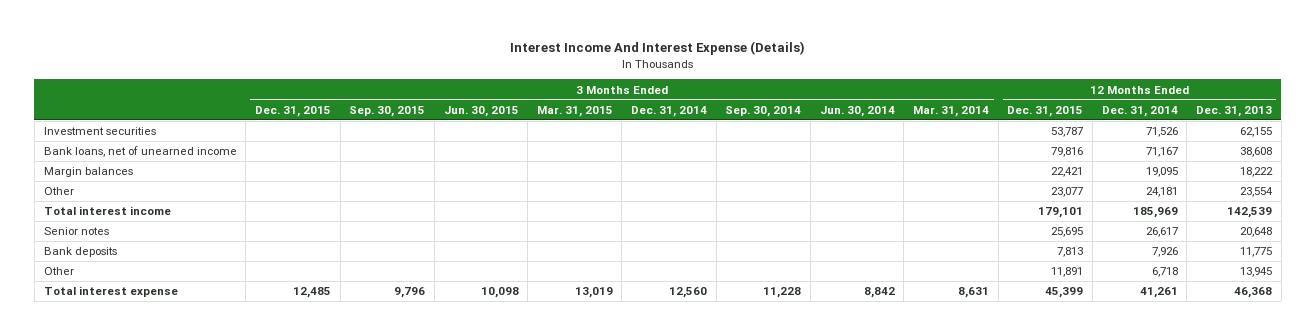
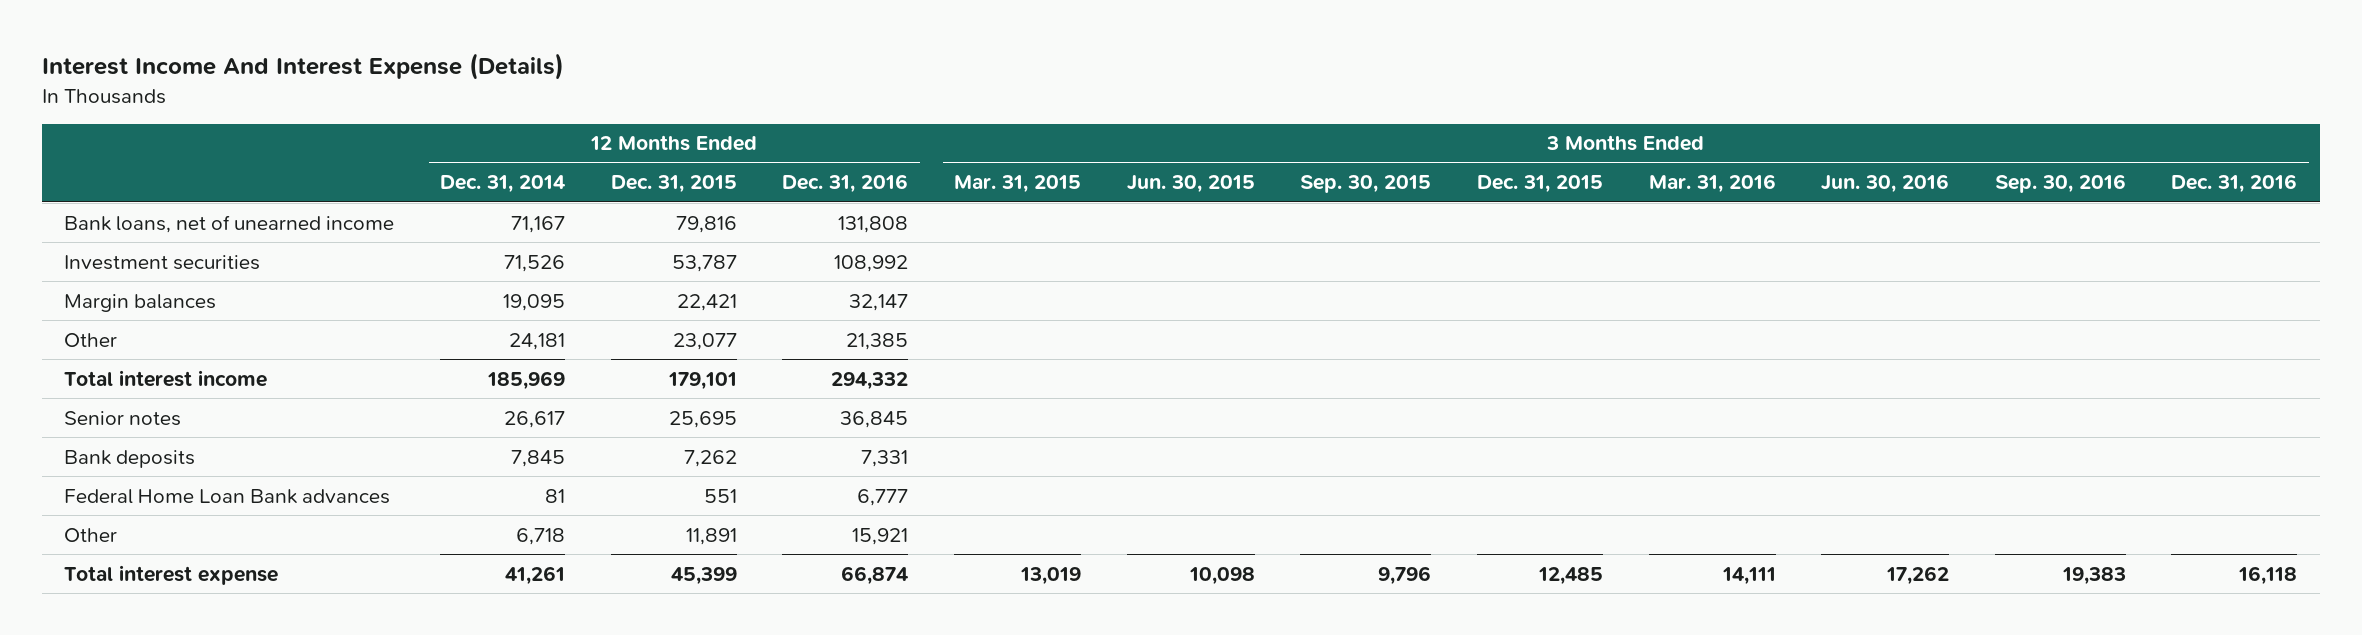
- | 3 Months Ended Dec. 31, 2015 | 3 Months Ended Sep. 30, 2015 | 3 Months Ended Jun. 30, 2015 | 3 Months Ended Mar. 31, 2015 | 3 Months Ended Dec. 31, 2014 | 3 Months Ended Sep. 30, 2014 | 3 Months Ended Jun. 30, 2014 | 3 Months Ended Mar. 31, 2014 | 12 Months Ended Dec. 31, 2015 | 12 Months Ended Dec. 31, 2014 | 12 Months Ended Dec. 31, 2013
+ | 12 Months Ended Dec. 31, 2014 | 12 Months Ended Dec. 31, 2015 | 12 Months Ended Dec. 31, 2016 | 3 Months Ended Mar. 31, 2015 | 3 Months Ended Jun. 30, 2015 | 3 Months Ended Sep. 30, 2015 | 3 Months Ended Dec. 31, 2015 | 3 Months Ended Mar. 31, 2016 | 3 Months Ended Jun. 30, 2016 | 3 Months Ended Sep. 30, 2016 | 3 Months Ended Dec. 31, 2016
moved down: Investment securities | 71,526 | 53,787 | 108,992 | | | | | | | |
- Bank deposits | | | | | | | | | 7,813 | 7,926 | 11,775
+ Bank deposits | 7,845 | 7,262 | 7,331 | | | | | | | |
+ Federal Home Loan Bank advances | 81 | 551 | 6,777 | | | | | | | |

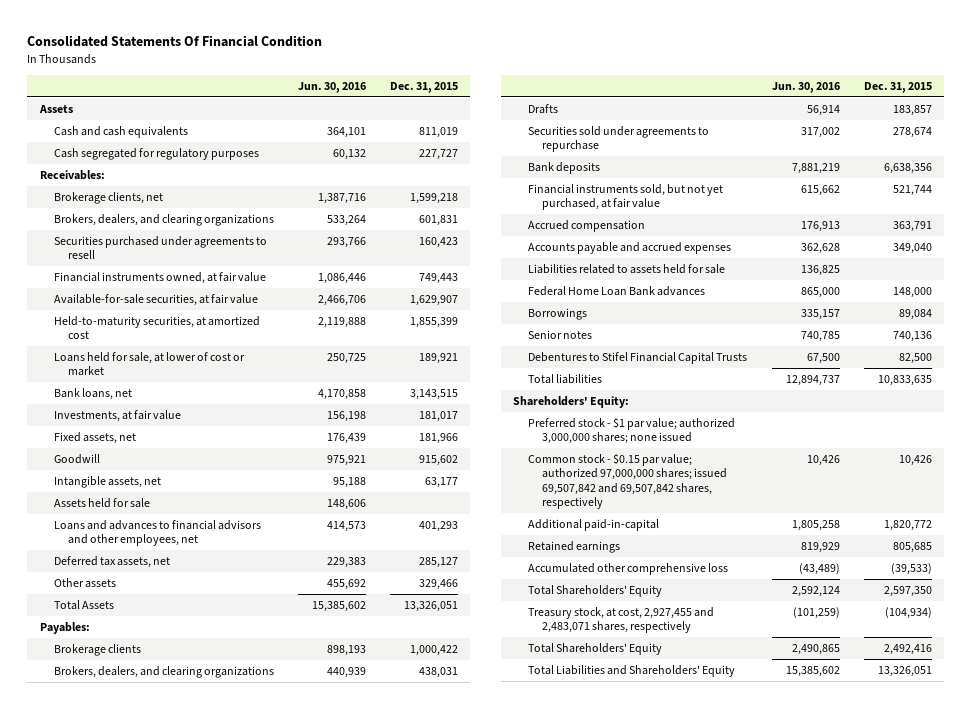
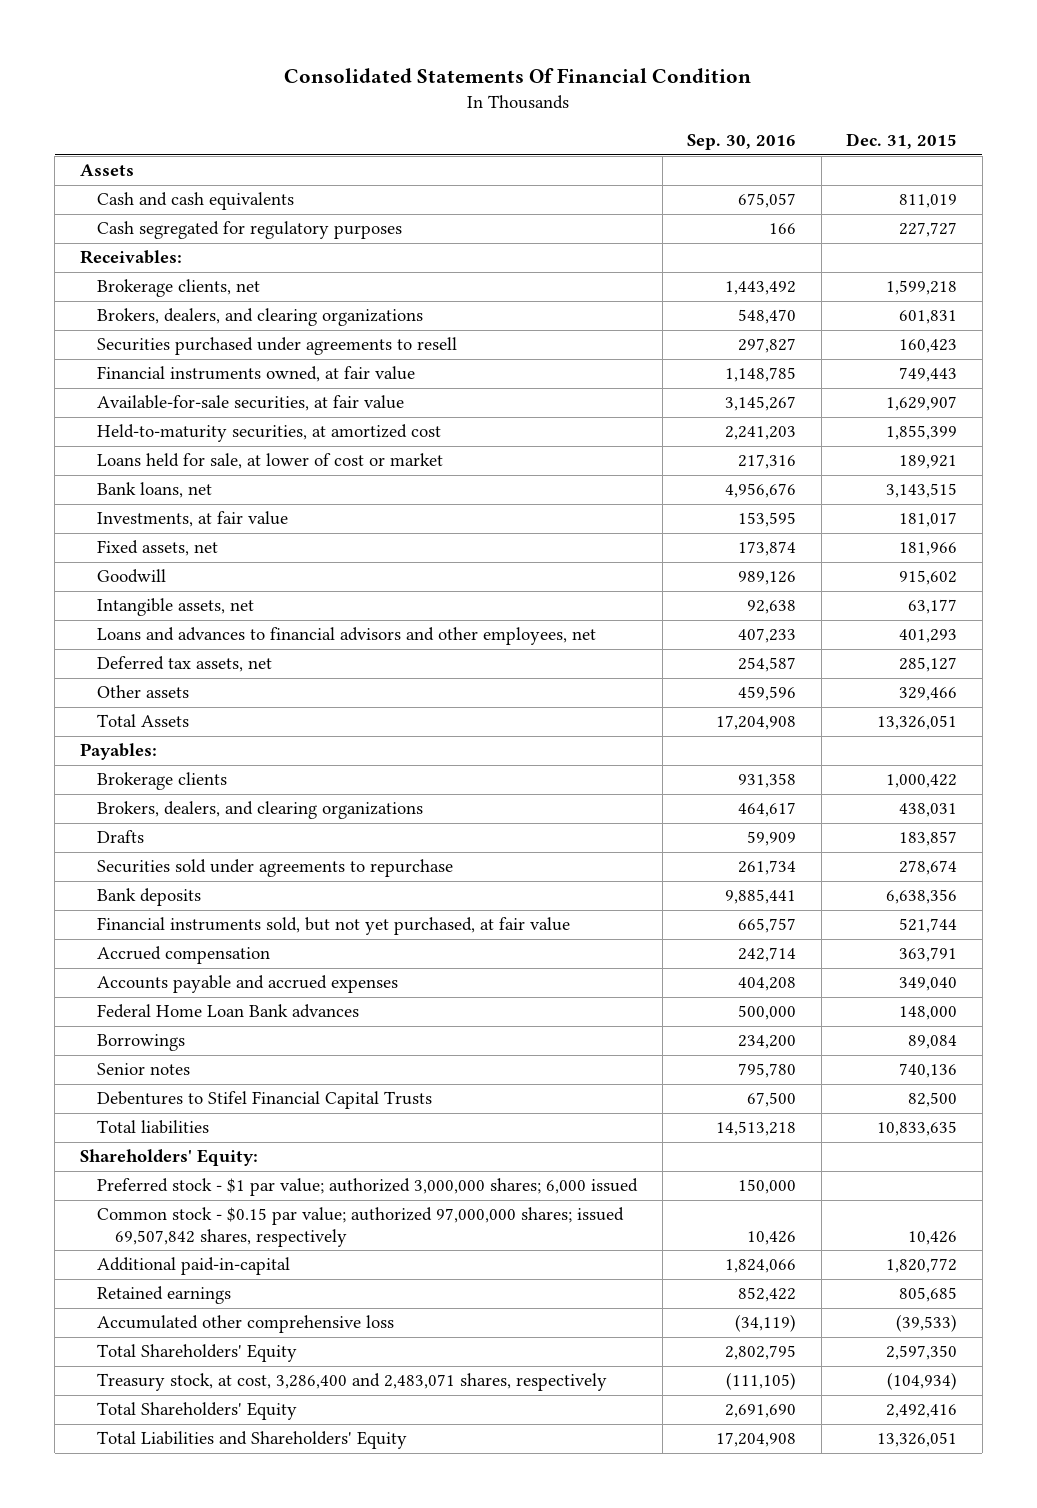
- | Jun. 30, 2016 | Dec. 31, 2015
+ | Sep. 30, 2016 | Dec. 31, 2015
- Assets held for sale | 148,606 |
- Liabilities related to assets held for sale | 136,825 |
- Preferred stock - $1 par value; authorized 3,000,000 shares; none issued
- Common stock - $0.15 par value; authorized 97,000,000 shares; issued 69,507,842 and 69,507,842 shares, respectively | 10,426 | 10,426
+ Preferred stock - $1 par value; authorized 3,000,000 shares; 6,000 issued | 150,000 |
+ Common stock - $0.15 par value; authorized 97,000,000 shares; issued 69,507,842 shares, respectively | 10,426 | 10,426
- Treasury stock, at cost, 2,927,455 and 2,483,071 shares, respectively | (101,259) | (104,934)
+ Treasury stock, at cost, 3,286,400 and 2,483,071 shares, respectively | (111,105) | (104,934)

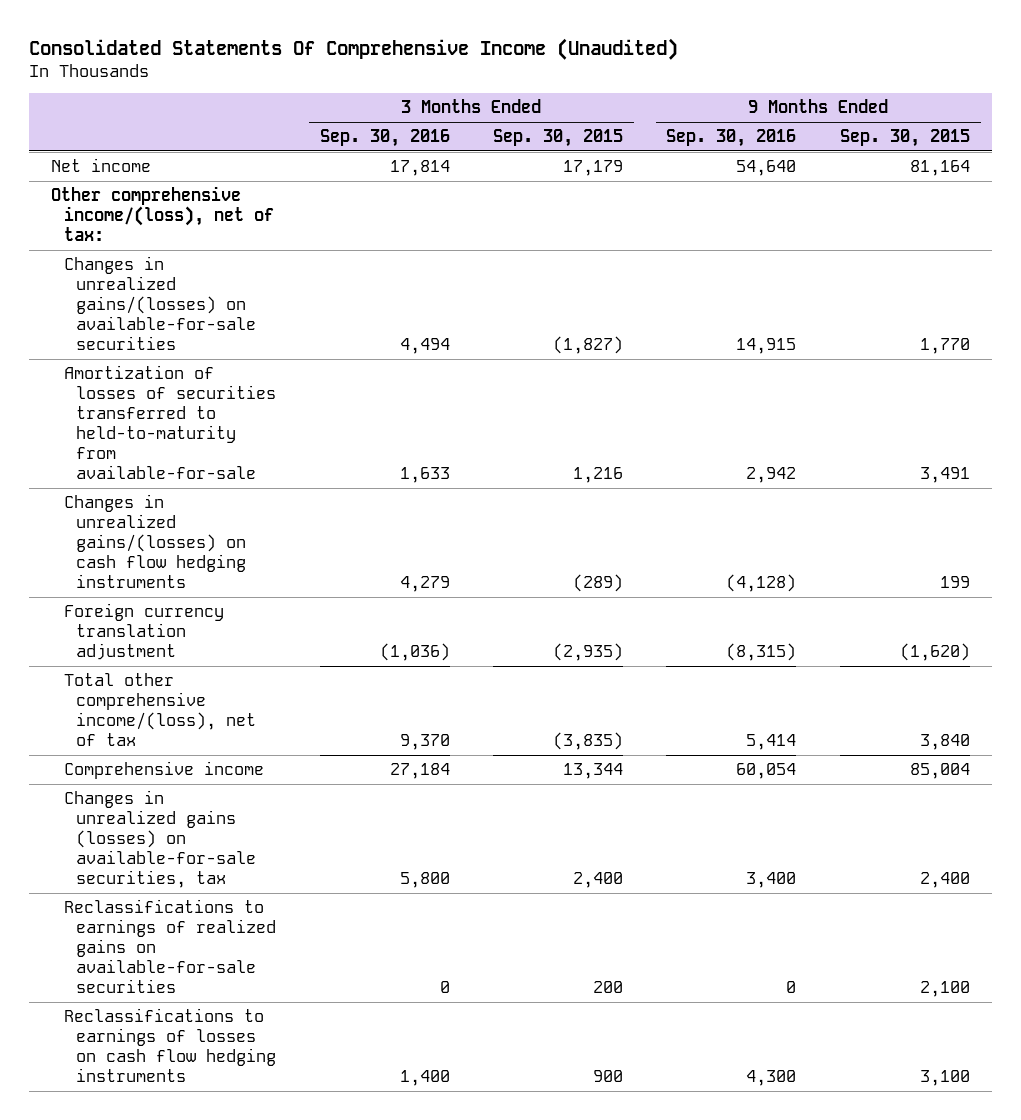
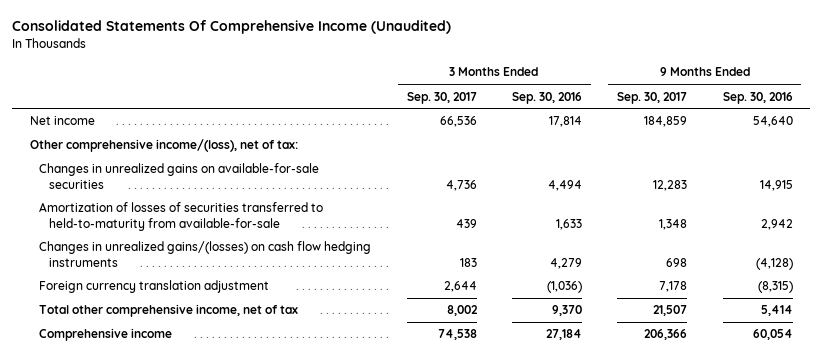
- | 3 Months Ended Sep. 30, 2016 | 3 Months Ended Sep. 30, 2015 | 9 Months Ended Sep. 30, 2016 | 9 Months Ended Sep. 30, 2015
+ | 3 Months Ended Sep. 30, 2017 | 3 Months Ended Sep. 30, 2016 | 9 Months Ended Sep. 30, 2017 | 9 Months Ended Sep. 30, 2016
- Changes in unrealized gains/(losses) on available-for-sale securities | 4,494 | (1,827) | 14,915 | 1,770
+ Changes in unrealized gains on available-for-sale securities | 4,736 | 4,494 | 12,283 | 14,915
- Total other comprehensive income/(loss), net of tax | 9,370 | (3,835) | 5,414 | 3,840
+ Total other comprehensive income, net of tax | 8,002 | 9,370 | 21,507 | 5,414
- Changes in unrealized gains (losses) on available-for-sale securities, tax | 5,800 | 2,400 | 3,400 | 2,400
- Reclassifications to earnings of realized gains on available-for-sale securities | 0 | 200 | 0 | 2,100
- Reclassifications to earnings of losses on cash flow hedging instruments | 1,400 | 900 | 4,300 | 3,100

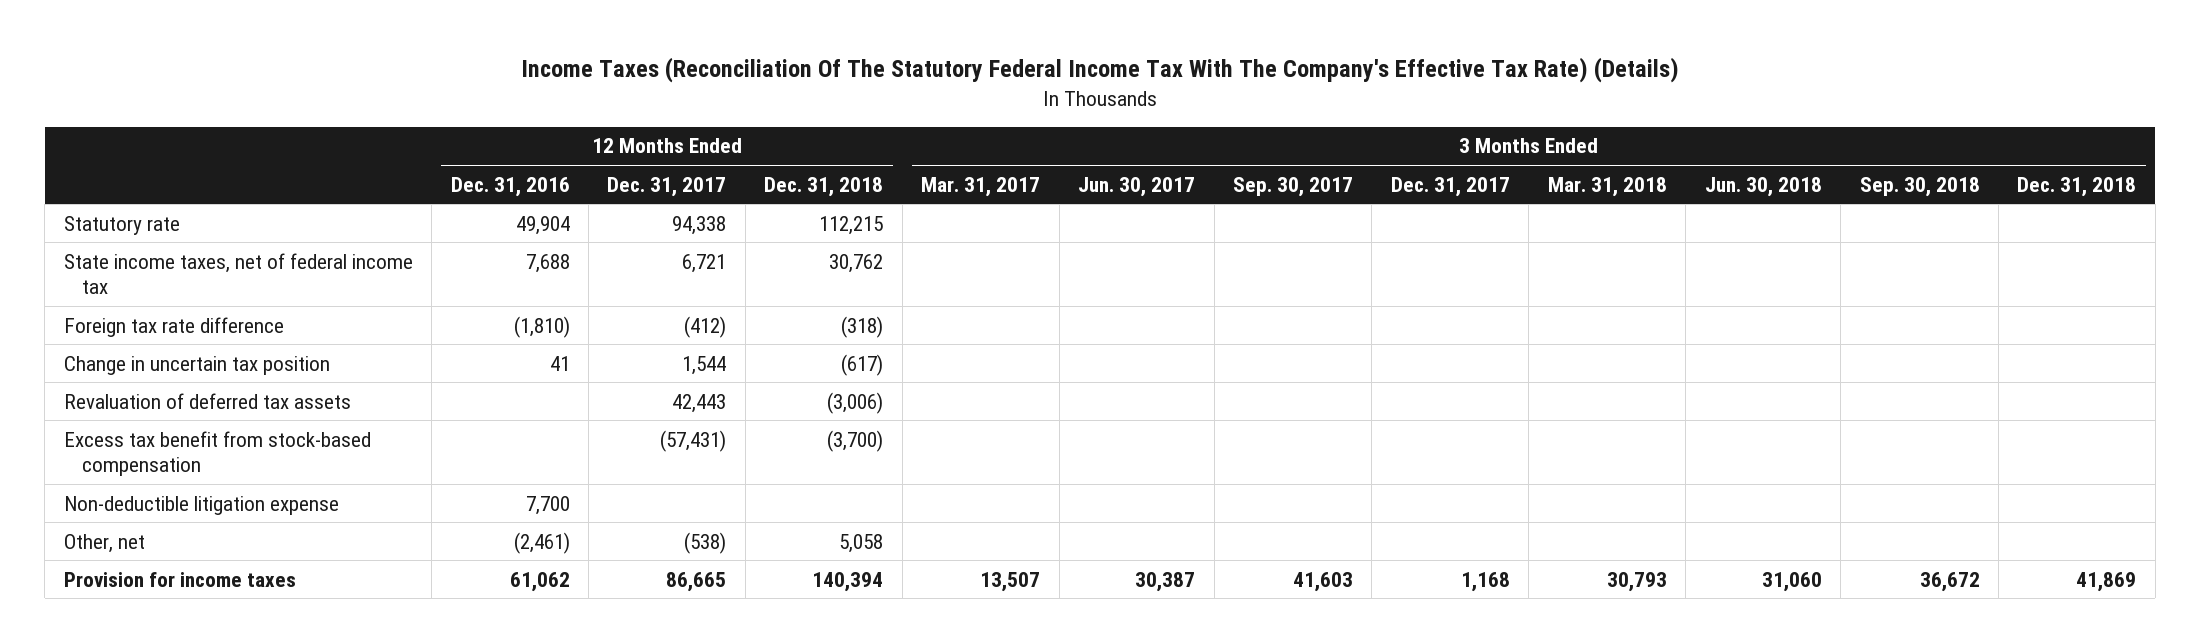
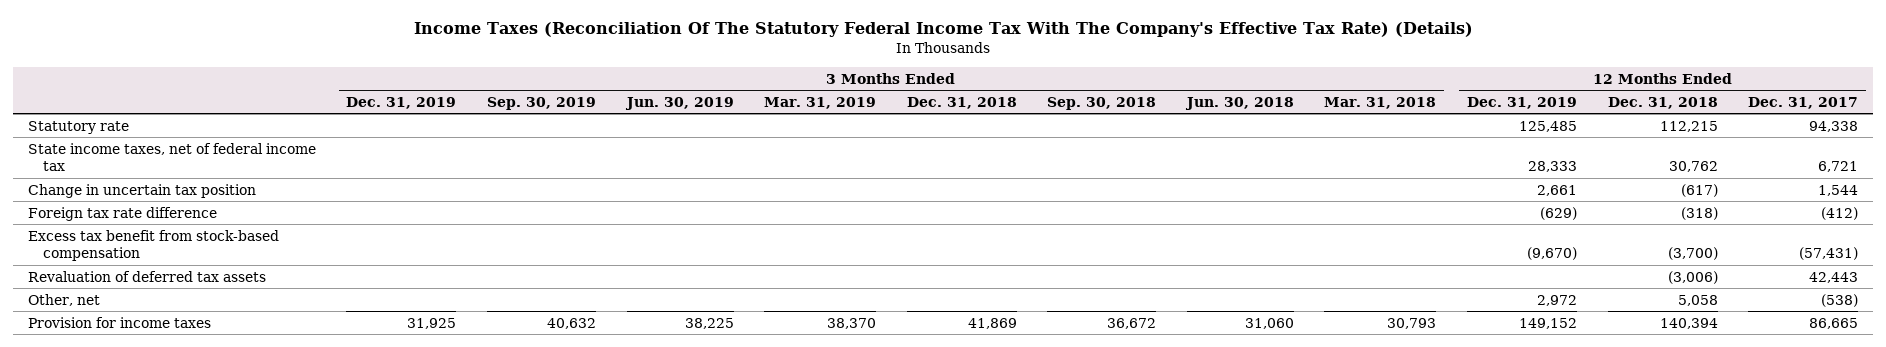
- | 12 Months Ended Dec. 31, 2016 | 12 Months Ended Dec. 31, 2017 | 12 Months Ended Dec. 31, 2018 | 3 Months Ended Mar. 31, 2017 | 3 Months Ended Jun. 30, 2017 | 3 Months Ended Sep. 30, 2017 | 3 Months Ended Dec. 31, 2017 | 3 Months Ended Mar. 31, 2018 | 3 Months Ended Jun. 30, 2018 | 3 Months Ended Sep. 30, 2018 | 3 Months Ended Dec. 31, 2018
+ | 3 Months Ended Dec. 31, 2019 | 3 Months Ended Sep. 30, 2019 | 3 Months Ended Jun. 30, 2019 | 3 Months Ended Mar. 31, 2019 | 3 Months Ended Dec. 31, 2018 | 3 Months Ended Sep. 30, 2018 | 3 Months Ended Jun. 30, 2018 | 3 Months Ended Mar. 31, 2018 | 12 Months Ended Dec. 31, 2019 | 12 Months Ended Dec. 31, 2018 | 12 Months Ended Dec. 31, 2017
moved down: Foreign tax rate difference | | | | | | | | | (629) | (318) | (412)
- Non-deductible litigation expense | 7,700 | | | | | | | | | |
moved down: Revaluation of deferred tax assets | | | | | | | | | | (3,006) | 42,443

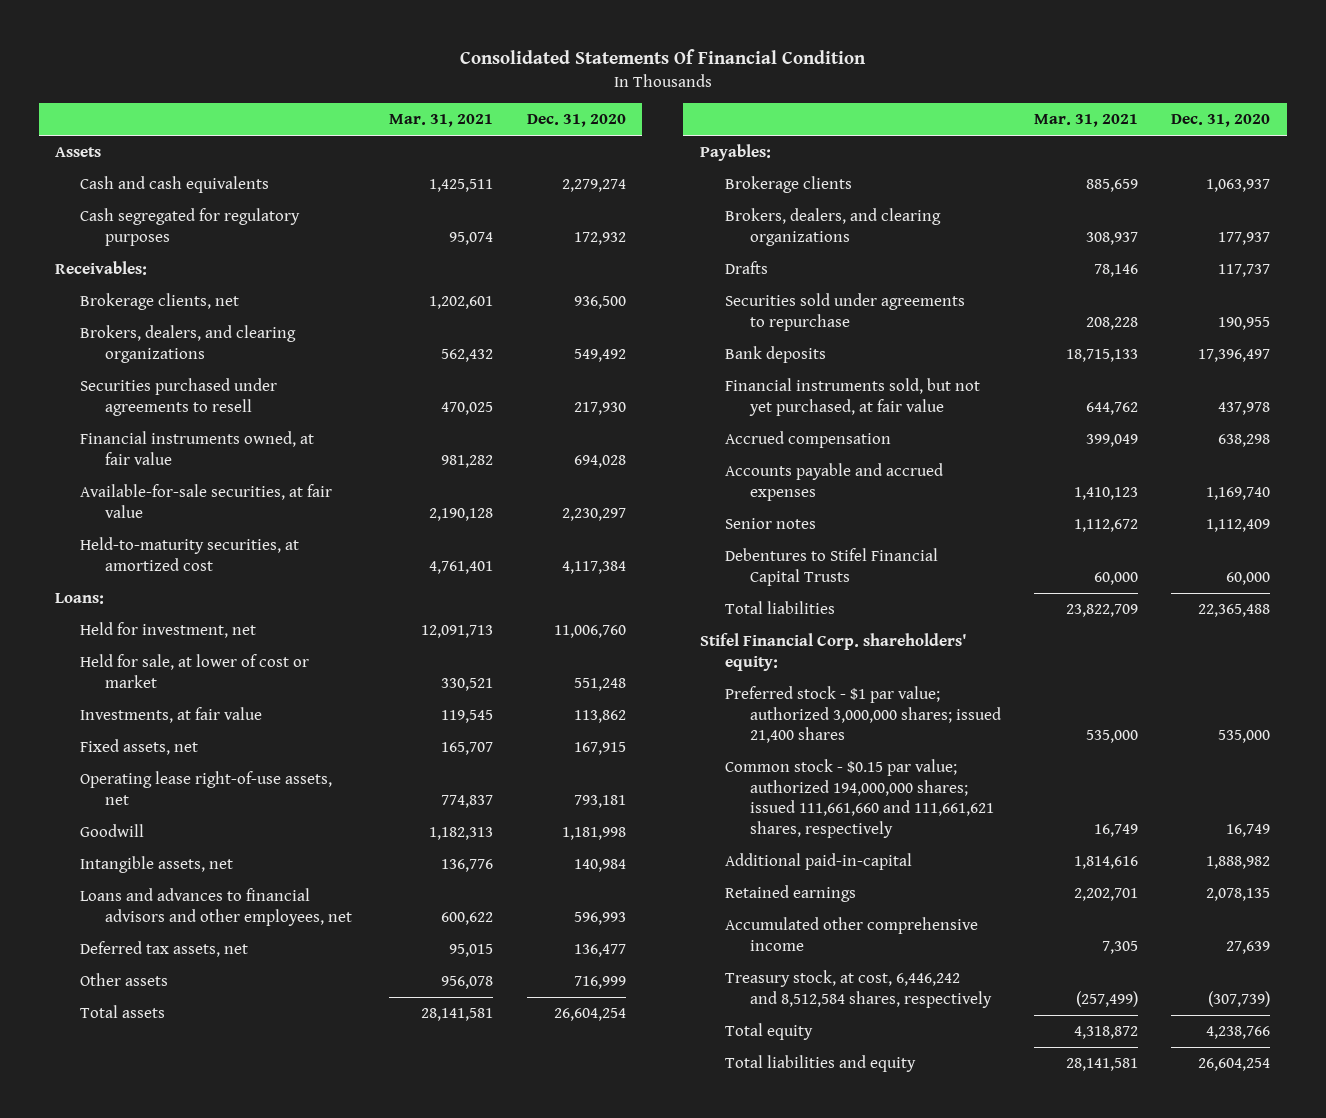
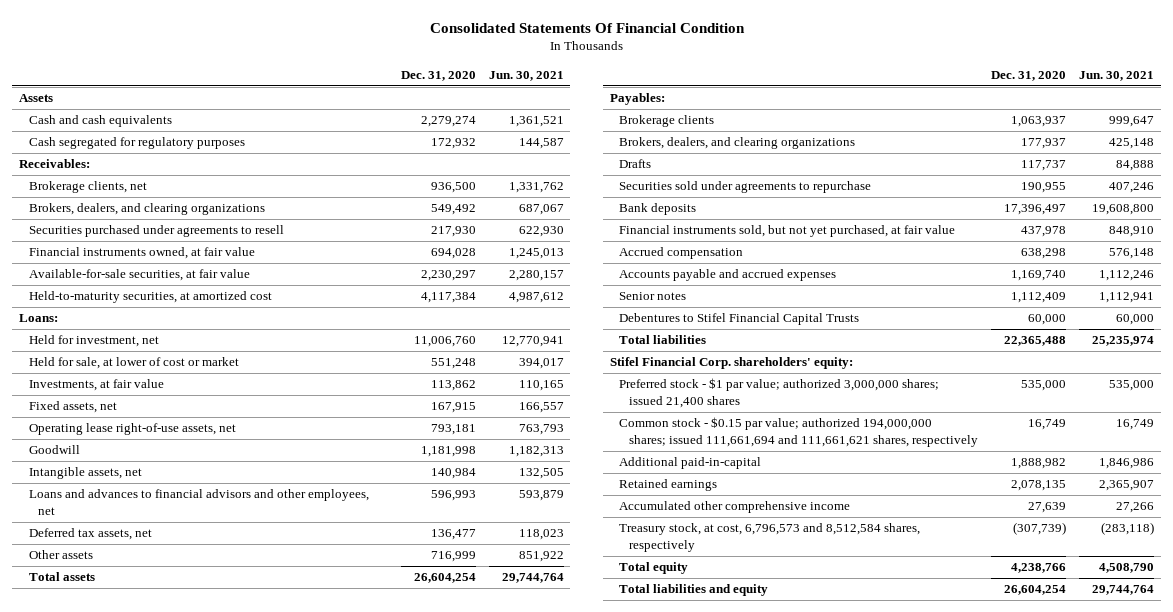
- | Mar. 31, 2021 | Dec. 31, 2020
+ | Dec. 31, 2020 | Jun. 30, 2021
- Common stock - $0.15 par value; authorized 194,000,000 shares; issued 111,661,660 and 111,661,621 shares, respectively | 16,749 | 16,749
+ Common stock - $0.15 par value; authorized 194,000,000 shares; issued 111,661,694 and 111,661,621 shares, respectively | 16,749 | 16,749
- Treasury stock, at cost, 6,446,242 and 8,512,584 shares, respectively | (257,499) | (307,739)
+ Treasury stock, at cost, 6,796,573 and 8,512,584 shares, respectively | (307,739) | (283,118)

